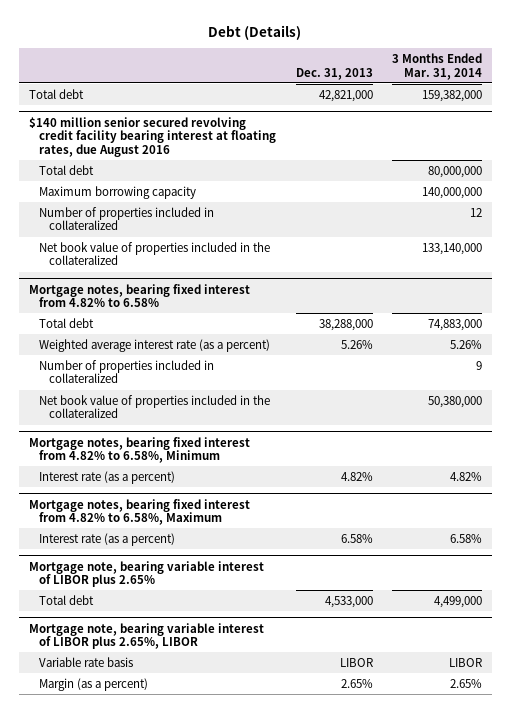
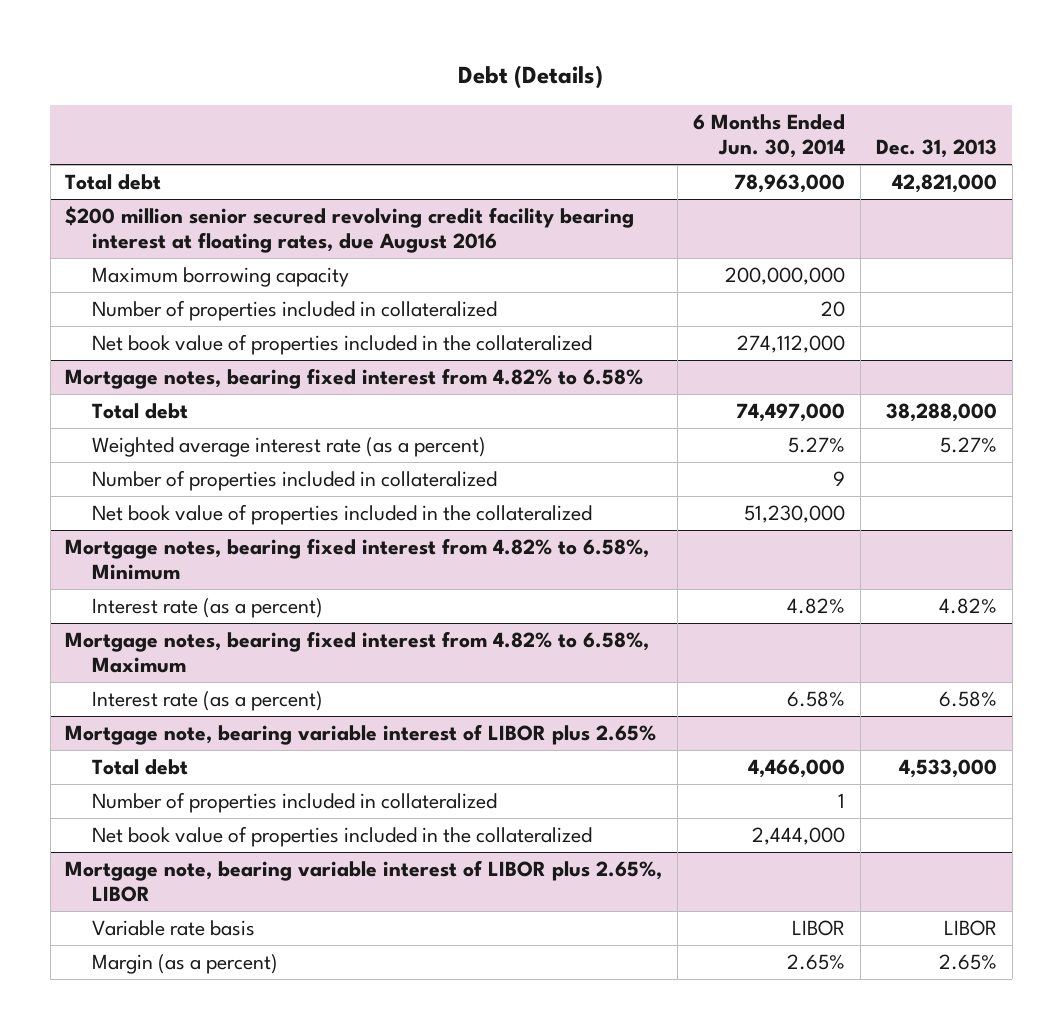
- | Dec. 31, 2013 | 3 Months Ended Mar. 31, 2014
+ | 6 Months Ended Jun. 30, 2014 | Dec. 31, 2013
- $140 million senior secured revolving credit facility bearing interest at floating rates, due August 2016
- Total debt | | 80,000,000
+ $200 million senior secured revolving credit facility bearing interest at floating rates, due August 2016
@ Mortgage notes, bearing fixed interest from 4.82% to 6.58%
- Weighted average interest rate (as a percent) | 5.26% | 5.26%
+ Weighted average interest rate (as a percent) | 5.27% | 5.27%
@ Mortgage note, bearing variable interest of LIBOR plus 2.65%
+ Number of properties included in collateralized | 1 |
+ Net book value of properties included in the collateralized | 2,444,000 |

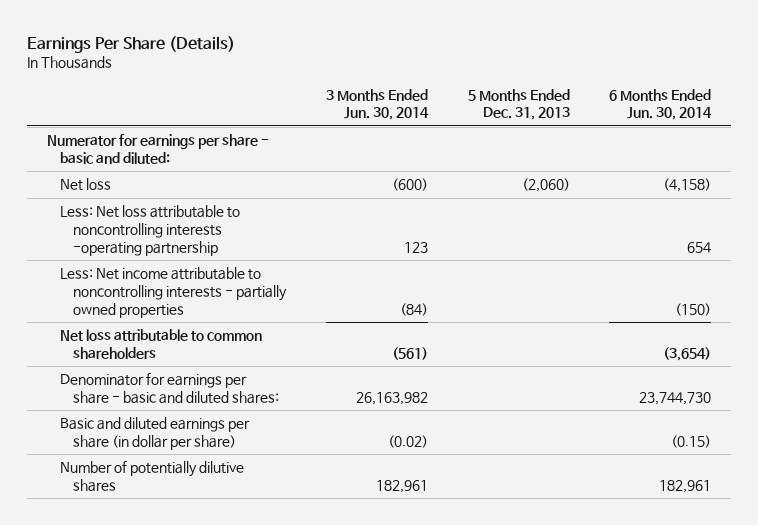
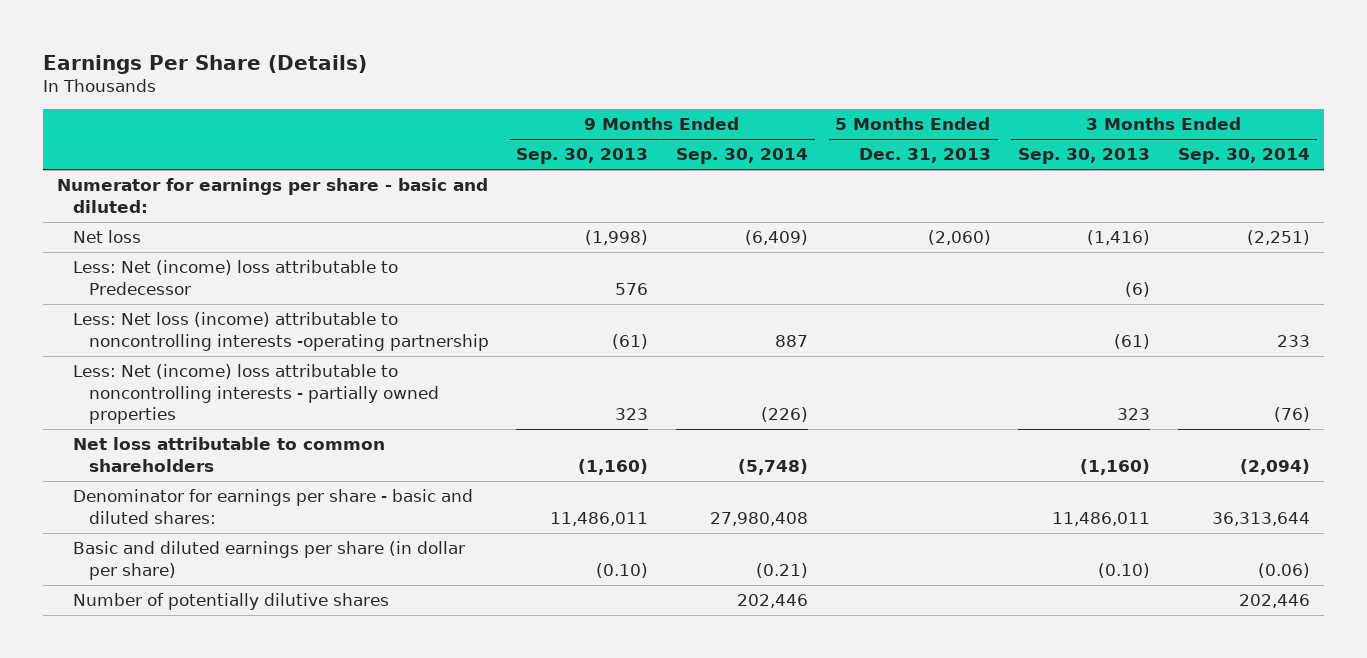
- | 3 Months Ended Jun. 30, 2014 | 5 Months Ended Dec. 31, 2013 | 6 Months Ended Jun. 30, 2014
+ | 9 Months Ended Sep. 30, 2013 | 9 Months Ended Sep. 30, 2014 | 5 Months Ended Dec. 31, 2013 | 3 Months Ended Sep. 30, 2013 | 3 Months Ended Sep. 30, 2014
- Less: Net loss attributable to noncontrolling interests -operating partnership | 123 | | 654
- Less: Net income attributable to noncontrolling interests - partially owned properties | (84) | | (150)
+ Less: Net (income) loss attributable to Predecessor | 576 | | | (6) |
+ Less: Net loss (income) attributable to noncontrolling interests -operating partnership | (61) | 887 | | (61) | 233
+ Less: Net (income) loss attributable to noncontrolling interests - partially owned properties | 323 | (226) | | 323 | (76)

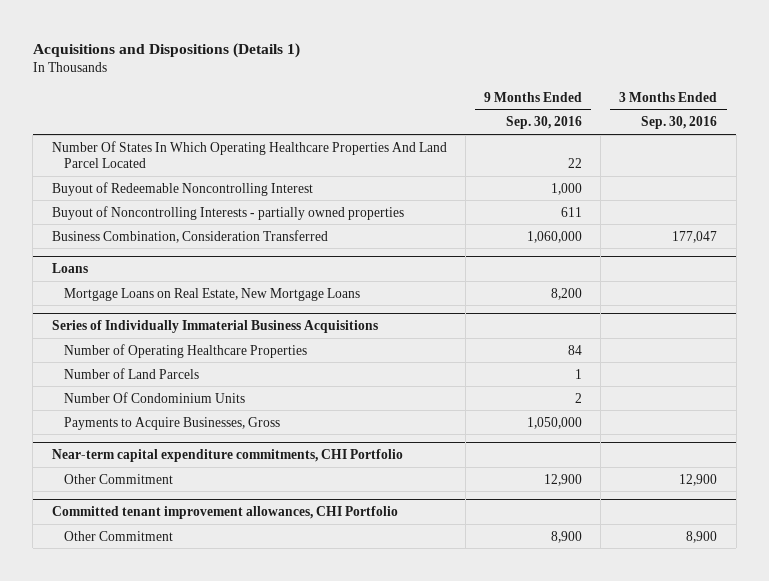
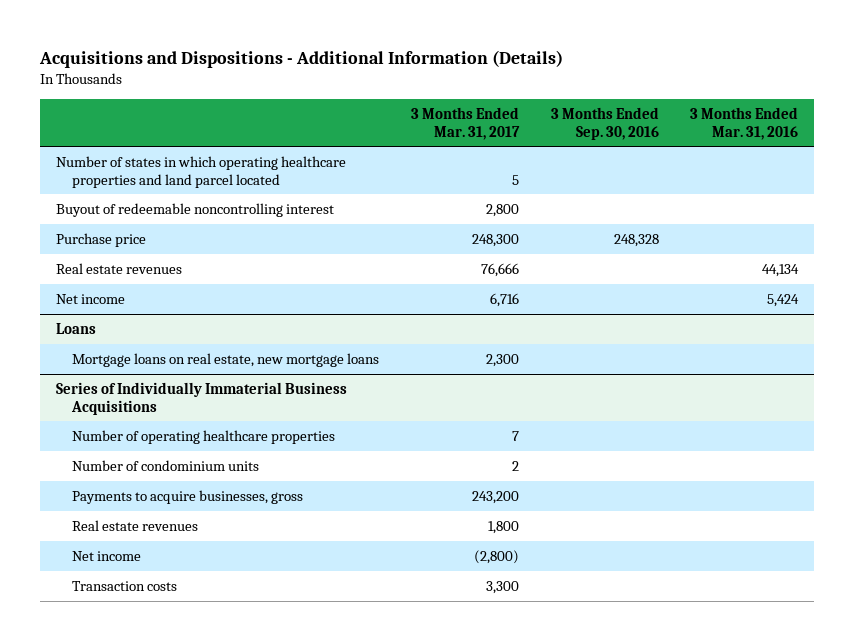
- Acquisitions and Dispositions (Details 1)
+ Acquisitions and Dispositions - Additional Information (Details)
- | 9 Months Ended Sep. 30, 2016 | 3 Months Ended Sep. 30, 2016
+ | 3 Months Ended Mar. 31, 2017 | 3 Months Ended Sep. 30, 2016 | 3 Months Ended Mar. 31, 2016
- Number Of States In Which Operating Healthcare Properties And Land Parcel Located | 22 |
- Buyout of Redeemable Noncontrolling Interest | 1,000 |
- Buyout of Noncontrolling Interests - partially owned properties | 611 |
- Business Combination, Consideration Transferred | 1,060,000 | 177,047
+ Number of states in which operating healthcare properties and land parcel located | 5 | |
+ Buyout of redeemable noncontrolling interest | 2,800 | |
+ Purchase price | 248,300 | 248,328 |
+ Real estate revenues | 76,666 | | 44,134
+ Net income | 6,716 | | 5,424
@ Loans
- Mortgage Loans on Real Estate, New Mortgage Loans | 8,200 |
+ Mortgage loans on real estate, new mortgage loans | 2,300 | |
@ Series of Individually Immaterial Business Acquisitions
- Number of Operating Healthcare Properties | 84 |
- Number of Land Parcels | 1 |
- Number Of Condominium Units | 2 |
- Payments to Acquire Businesses, Gross | 1,050,000 |
- Near-term capital expenditure commitments, CHI Portfolio
- Other Commitment | 12,900 | 12,900
- Committed tenant improvement allowances, CHI Portfolio
- Other Commitment | 8,900 | 8,900
@ Series of Individually Immaterial Business Acquisitions
+ Number of operating healthcare properties | 7 | |
+ Number of condominium units | 2 | |
+ Payments to acquire businesses, gross | 243,200 | |
+ Real estate revenues | 1,800 | |
+ Net income | (2,800) | |
+ Transaction costs | 3,300 | |

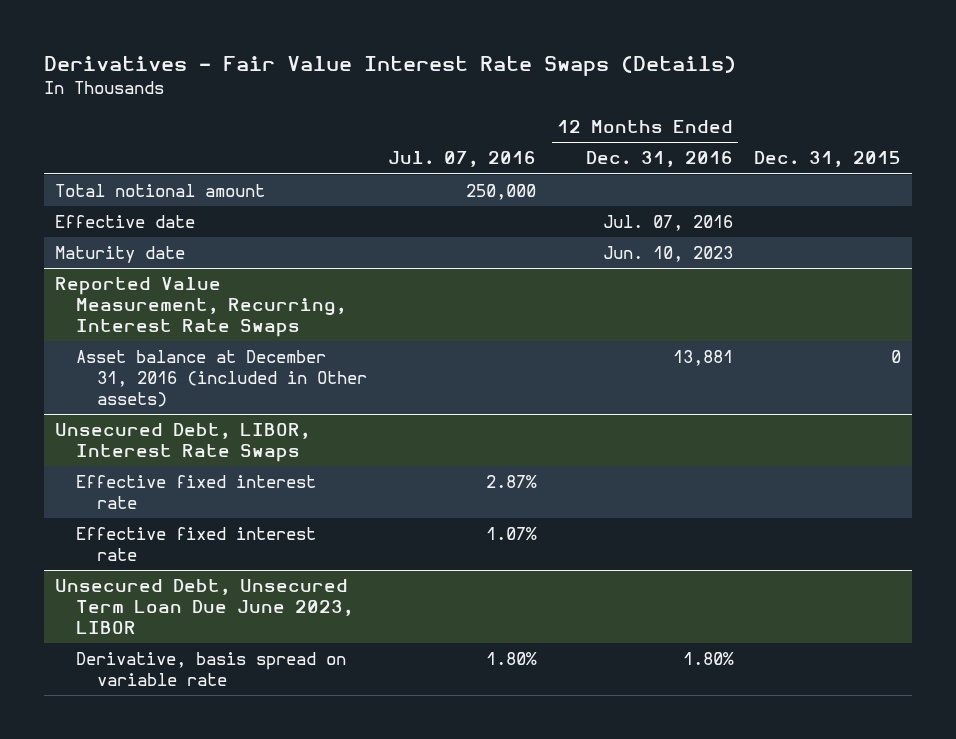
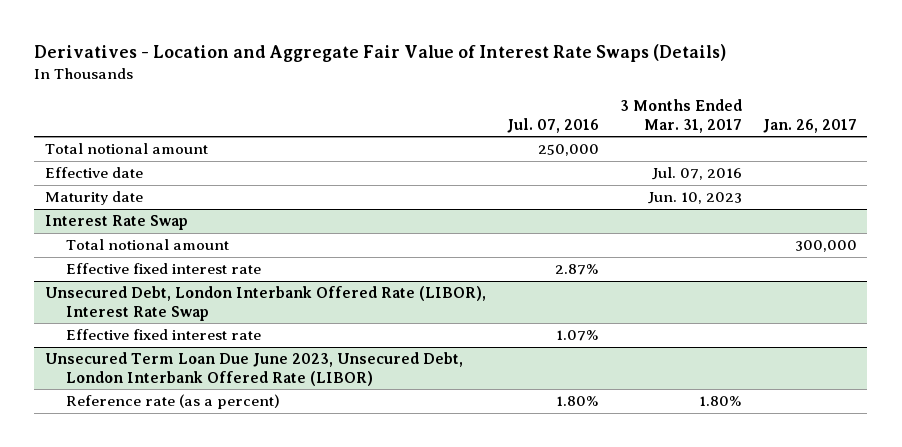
- Derivatives - Fair Value Interest Rate Swaps (Details)
+ Derivatives - Location and Aggregate Fair Value of Interest Rate Swaps (Details)
- | Jul. 07, 2016 | 12 Months Ended Dec. 31, 2016 | Dec. 31, 2015
+ | Jul. 07, 2016 | 3 Months Ended Mar. 31, 2017 | Jan. 26, 2017
- Reported Value Measurement, Recurring, Interest Rate Swaps
- Asset balance at December 31, 2016 (included in Other assets) | | 13,881 | 0
- Unsecured Debt, LIBOR, Interest Rate Swaps
+ Interest Rate Swap
+ Total notional amount | | | 300,000
- Effective fixed interest rate | 1.07% | |
- Unsecured Debt, Unsecured Term Loan Due June 2023, LIBOR
- Derivative, basis spread on variable rate | 1.80% | 1.80% |
+ Unsecured Debt, London Interbank Offered Rate (LIBOR), Interest Rate Swap
+ Effective fixed interest rate | 1.07% | |
+ Unsecured Term Loan Due June 2023, Unsecured Debt, London Interbank Offered Rate (LIBOR)
+ Reference rate (as a percent) | 1.80% | 1.80% |

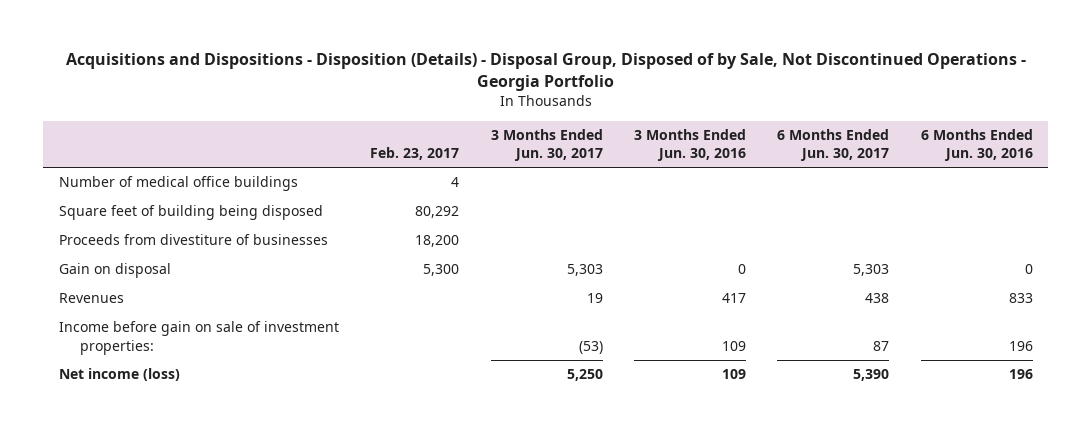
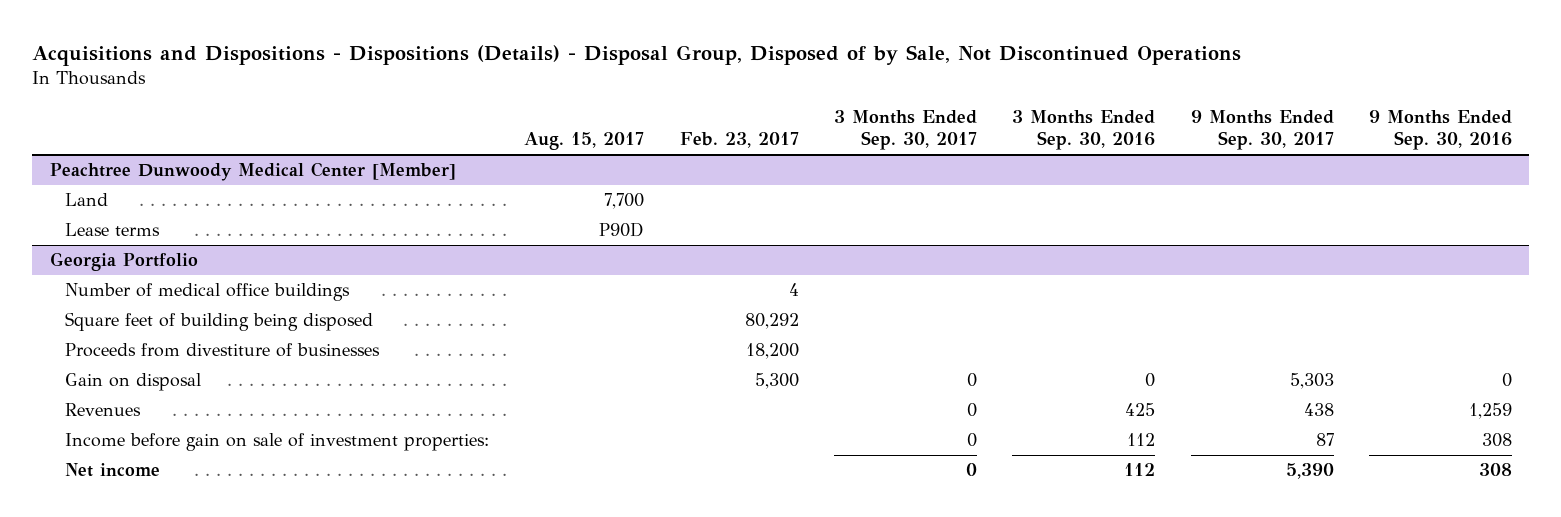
- Acquisitions and Dispositions - Disposition (Details) - Disposal Group, Disposed of by Sale, Not Discontinued Operations - Georgia Portfolio
+ Acquisitions and Dispositions - Dispositions (Details) - Disposal Group, Disposed of by Sale, Not Discontinued Operations
- | Feb. 23, 2017 | 3 Months Ended Jun. 30, 2017 | 3 Months Ended Jun. 30, 2016 | 6 Months Ended Jun. 30, 2017 | 6 Months Ended Jun. 30, 2016
+ | Aug. 15, 2017 | Feb. 23, 2017 | 3 Months Ended Sep. 30, 2017 | 3 Months Ended Sep. 30, 2016 | 9 Months Ended Sep. 30, 2017 | 9 Months Ended Sep. 30, 2016
+ Peachtree Dunwoody Medical Center [Member]
+ Land | 7,700 | | | | |
+ Lease terms | P90D | | | | |
+ Georgia Portfolio
- Net income (loss) | | 5,250 | 109 | 5,390 | 196
+ Net income | | | 0 | 112 | 5,390 | 308

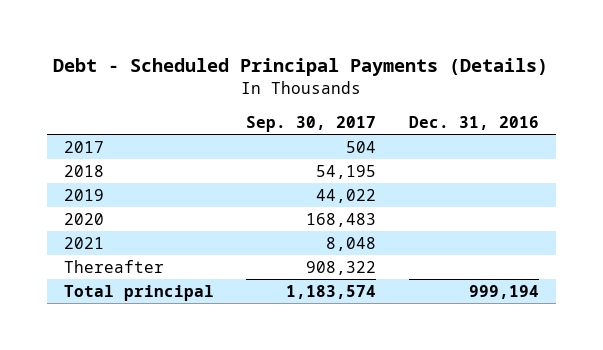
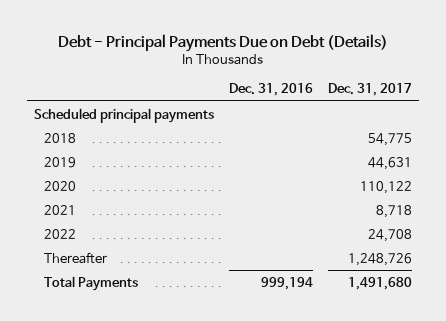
- Debt - Scheduled Principal Payments (Details)
+ Debt - Principal Payments Due on Debt (Details)
- | Sep. 30, 2017 | Dec. 31, 2016
+ | Dec. 31, 2016 | Dec. 31, 2017
- 2017 | 504 |
+ Scheduled principal payments
+ 2022 | | 24,708
- Total principal | 1,183,574 | 999,194
+ Total Payments | 999,194 | 1,491,680

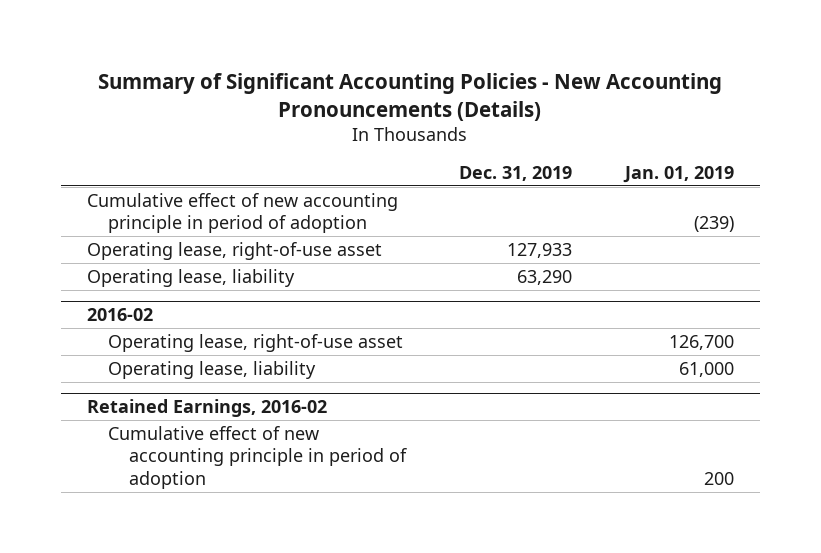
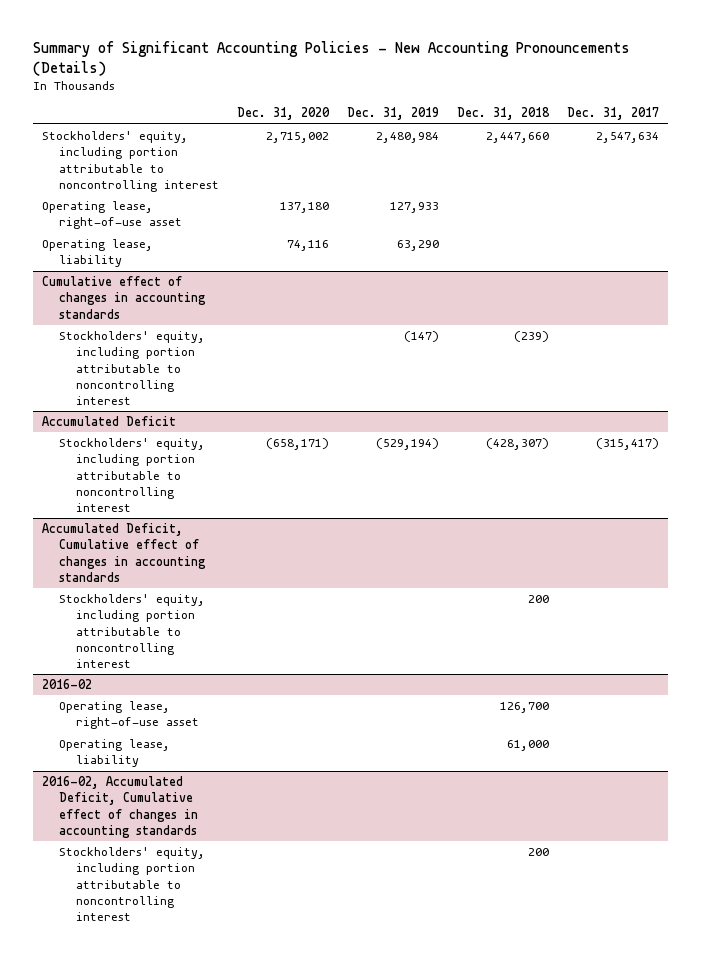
- | Dec. 31, 2019 | Jan. 01, 2019
+ | Dec. 31, 2020 | Dec. 31, 2019 | Dec. 31, 2018 | Dec. 31, 2017
- Cumulative effect of new accounting principle in period of adoption | | (239)
+ Stockholders' equity, including portion attributable to noncontrolling interest | 2,715,002 | 2,480,984 | 2,447,660 | 2,547,634
+ Cumulative effect of changes in accounting standards
+ Stockholders' equity, including portion attributable to noncontrolling interest | | (147) | (239) |
+ Accumulated Deficit
+ Stockholders' equity, including portion attributable to noncontrolling interest | (658,171) | (529,194) | (428,307) | (315,417)
+ Accumulated Deficit, Cumulative effect of changes in accounting standards
+ Stockholders' equity, including portion attributable to noncontrolling interest | | | 200 |
- Retained Earnings, 2016-02
- Cumulative effect of new accounting principle in period of adoption | | 200
+ 2016-02, Accumulated Deficit, Cumulative effect of changes in accounting standards
+ Stockholders' equity, including portion attributable to noncontrolling interest | | | 200 |

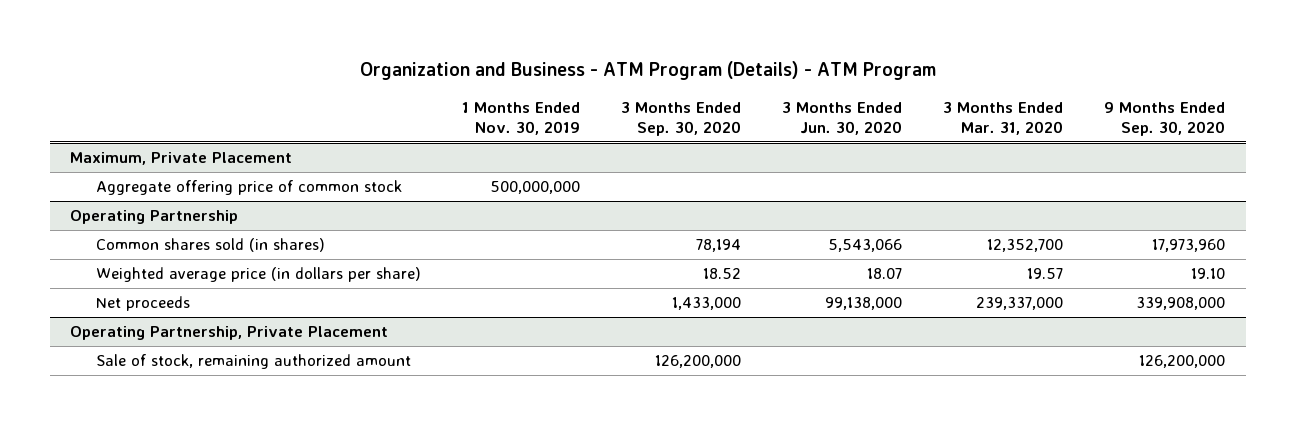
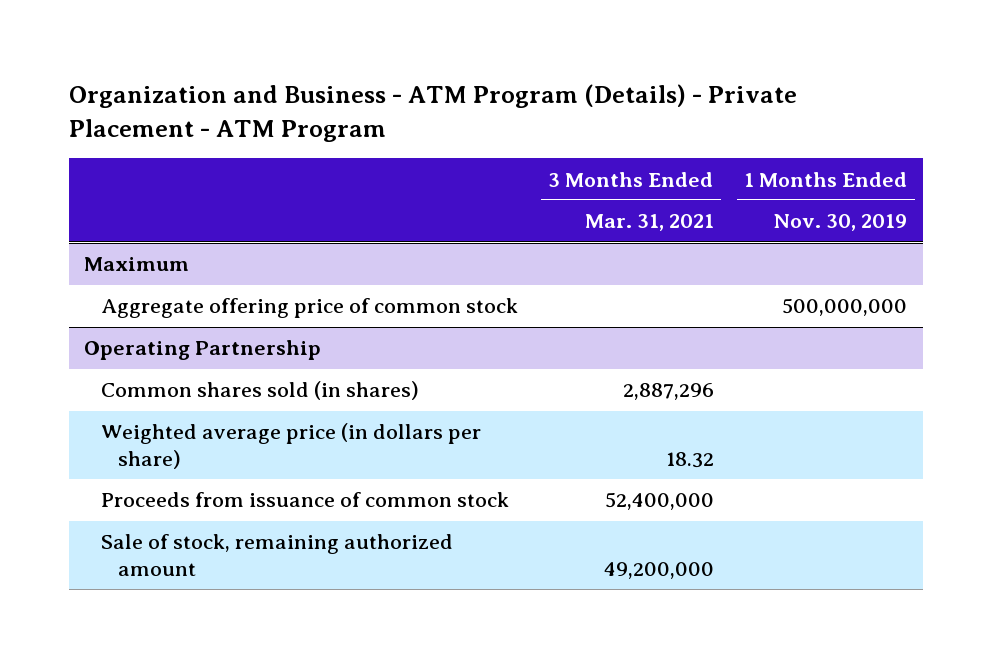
- Organization and Business - ATM Program (Details) - ATM Program
+ Organization and Business - ATM Program (Details) - Private Placement - ATM Program
- | 1 Months Ended Nov. 30, 2019 | 3 Months Ended Sep. 30, 2020 | 3 Months Ended Jun. 30, 2020 | 3 Months Ended Mar. 31, 2020 | 9 Months Ended Sep. 30, 2020
+ | 3 Months Ended Mar. 31, 2021 | 1 Months Ended Nov. 30, 2019
- Maximum, Private Placement
+ Maximum
@ Operating Partnership
- Net proceeds | | 1,433,000 | 99,138,000 | 239,337,000 | 339,908,000
- Operating Partnership, Private Placement
- Sale of stock, remaining authorized amount | | 126,200,000 | | | 126,200,000
@ Operating Partnership
+ Proceeds from issuance of common stock | 52,400,000 |
+ Sale of stock, remaining authorized amount | 49,200,000 |

